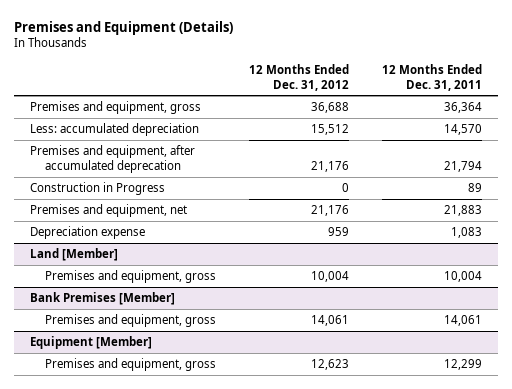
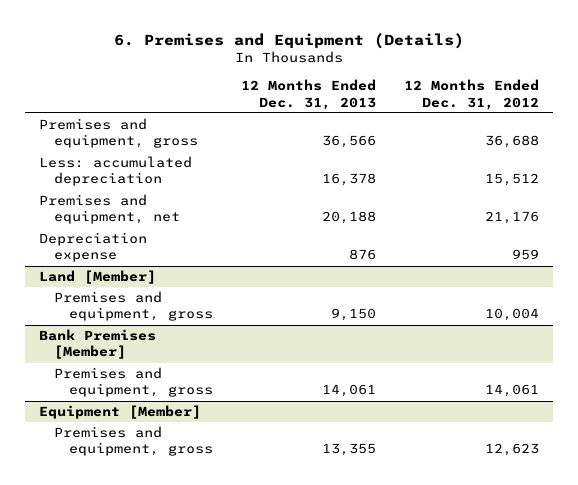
- Premises and Equipment (Details)
+ 6. Premises and Equipment (Details)
- | 12 Months Ended Dec. 31, 2012 | 12 Months Ended Dec. 31, 2011
+ | 12 Months Ended Dec. 31, 2013 | 12 Months Ended Dec. 31, 2012
- Premises and equipment, after accumulated deprecation | 21,176 | 21,794
- Construction in Progress | 0 | 89

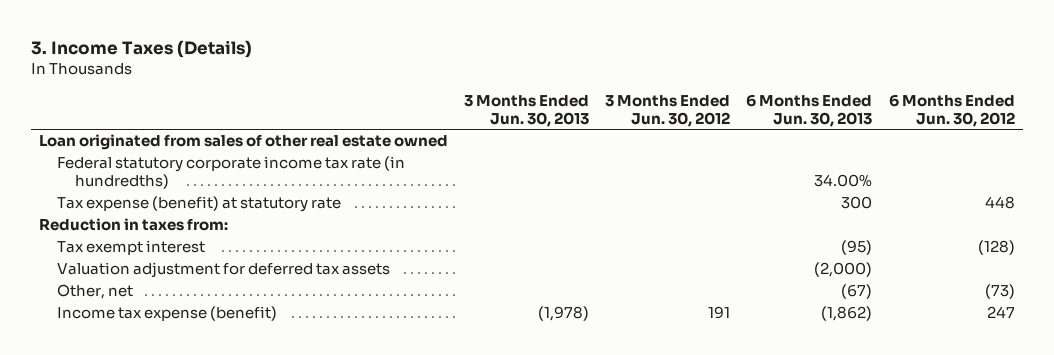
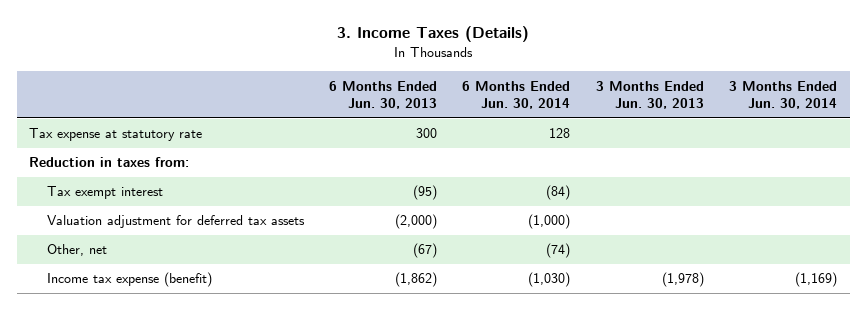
- | 3 Months Ended Jun. 30, 2013 | 3 Months Ended Jun. 30, 2012 | 6 Months Ended Jun. 30, 2013 | 6 Months Ended Jun. 30, 2012
+ | 6 Months Ended Jun. 30, 2013 | 6 Months Ended Jun. 30, 2014 | 3 Months Ended Jun. 30, 2013 | 3 Months Ended Jun. 30, 2014
- Loan originated from sales of other real estate owned
- Federal statutory corporate income tax rate (in hundredths) | | | 34.00% |
- Tax expense (benefit) at statutory rate | | | 300 | 448
+ Tax expense at statutory rate | 300 | 128 | |

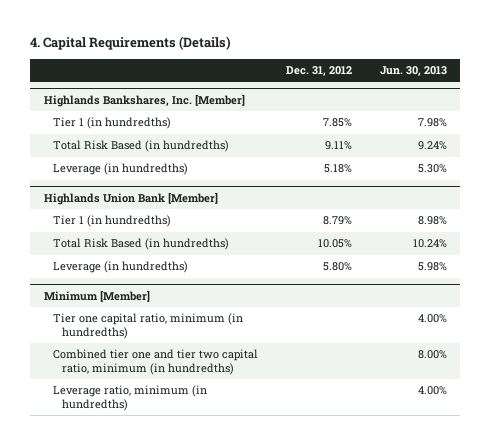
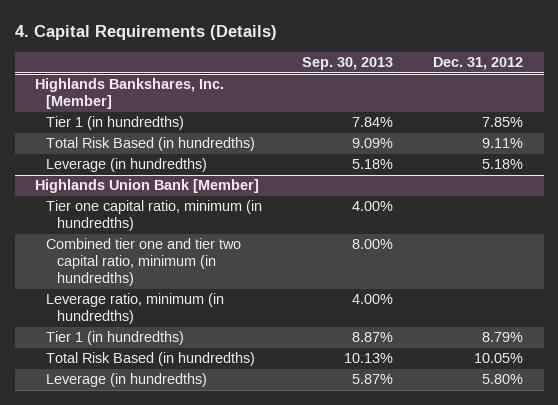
- | Dec. 31, 2012 | Jun. 30, 2013
+ | Sep. 30, 2013 | Dec. 31, 2012
- Minimum [Member]
@ Highlands Union Bank [Member]
moved down: Tier 1 (in hundredths) | 8.87% | 8.79%
moved down: Total Risk Based (in hundredths) | 10.13% | 10.05%
moved down: Leverage (in hundredths) | 5.87% | 5.80%

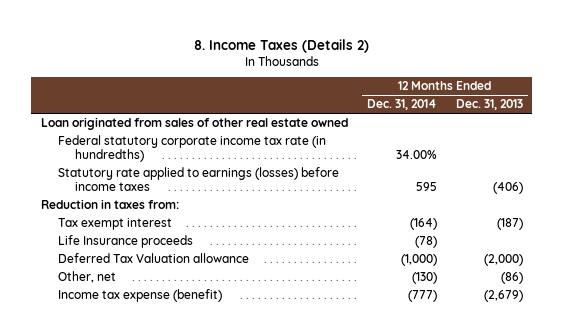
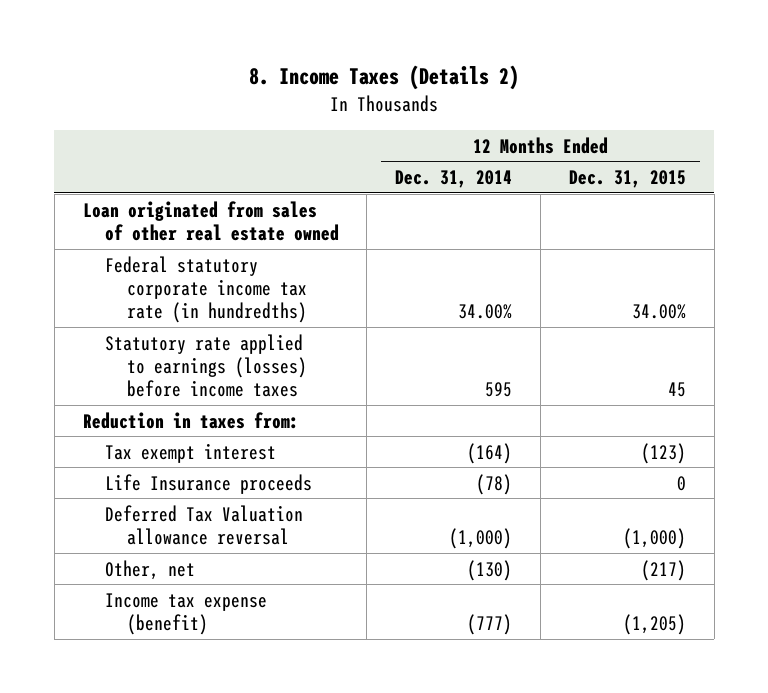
- | 12 Months Ended Dec. 31, 2014 | 12 Months Ended Dec. 31, 2013
+ | 12 Months Ended Dec. 31, 2014 | 12 Months Ended Dec. 31, 2015
- Deferred Tax Valuation allowance | (1,000) | (2,000)
+ Deferred Tax Valuation allowance reversal | (1,000) | (1,000)

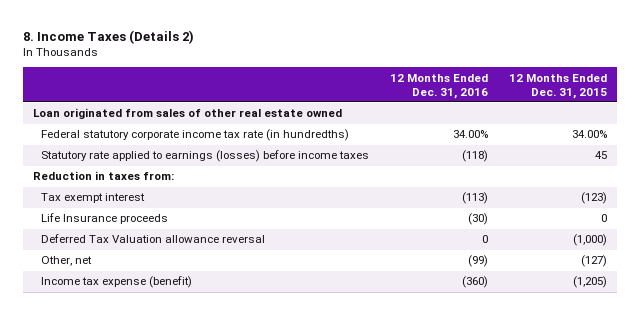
- | 12 Months Ended Dec. 31, 2014 | 12 Months Ended Dec. 31, 2015
+ | 12 Months Ended Dec. 31, 2016 | 12 Months Ended Dec. 31, 2015
- Other, net | (130) | (217)
+ Other, net | (99) | (127)

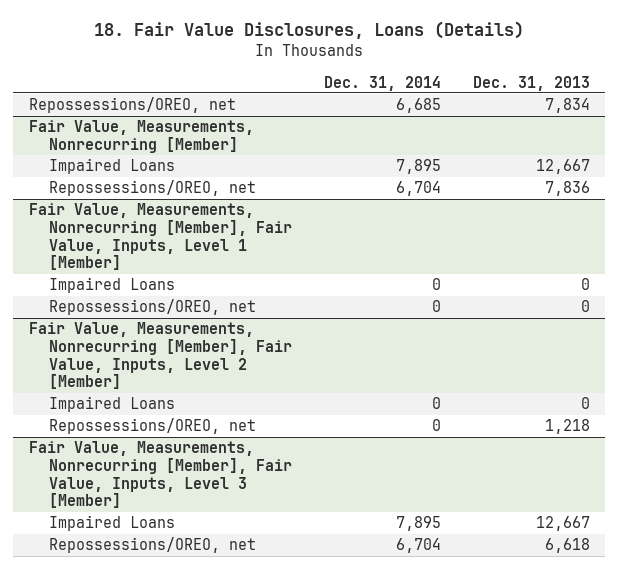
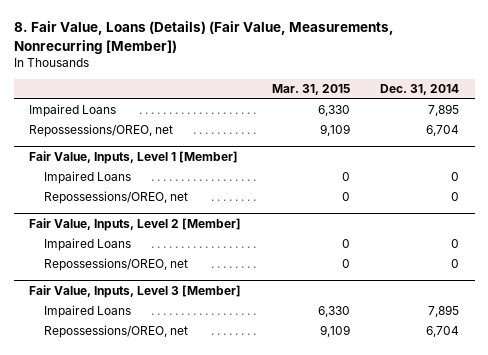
- 18. Fair Value Disclosures, Loans (Details)
+ 8. Fair Value, Loans (Details) (Fair Value, Measurements, Nonrecurring [Member])
- | Dec. 31, 2014 | Dec. 31, 2013
+ | Mar. 31, 2015 | Dec. 31, 2014
- Repossessions/OREO, net | 6,685 | 7,834
- Fair Value, Measurements, Nonrecurring [Member]
- Fair Value, Measurements, Nonrecurring [Member], Fair Value, Inputs, Level 1 [Member]
+ Fair Value, Inputs, Level 1 [Member]
- Fair Value, Measurements, Nonrecurring [Member], Fair Value, Inputs, Level 2 [Member]
+ Fair Value, Inputs, Level 2 [Member]
- Fair Value, Measurements, Nonrecurring [Member], Fair Value, Inputs, Level 3 [Member]
+ Fair Value, Inputs, Level 3 [Member]

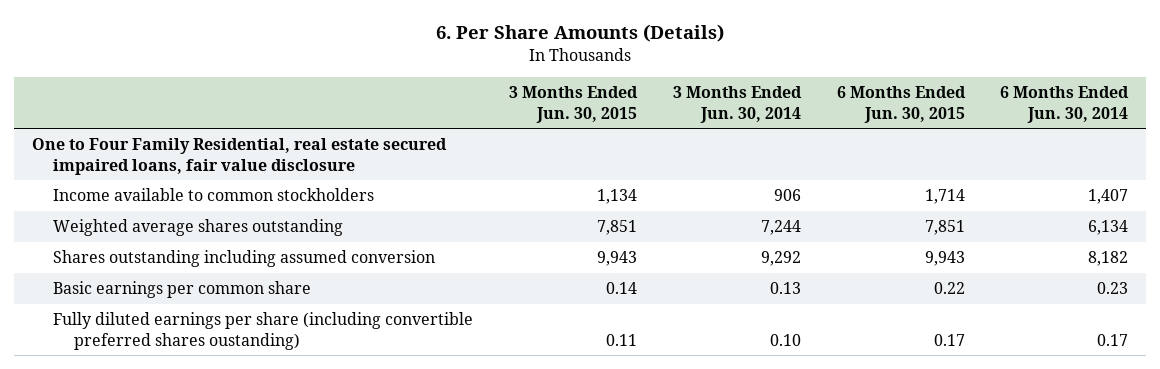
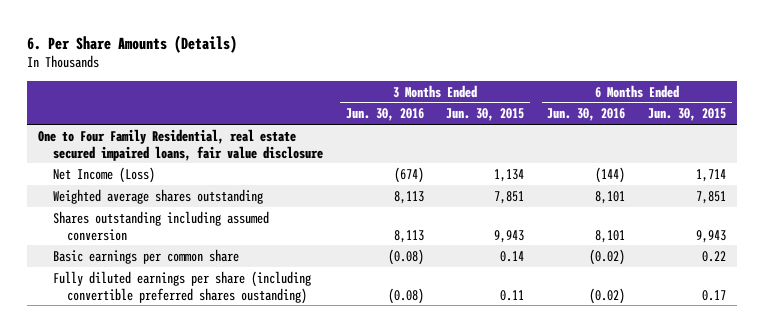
- | 3 Months Ended Jun. 30, 2015 | 3 Months Ended Jun. 30, 2014 | 6 Months Ended Jun. 30, 2015 | 6 Months Ended Jun. 30, 2014
+ | 3 Months Ended Jun. 30, 2016 | 3 Months Ended Jun. 30, 2015 | 6 Months Ended Jun. 30, 2016 | 6 Months Ended Jun. 30, 2015
- Income available to common stockholders | 1,134 | 906 | 1,714 | 1,407
+ Net Income (Loss) | (674) | 1,134 | (144) | 1,714

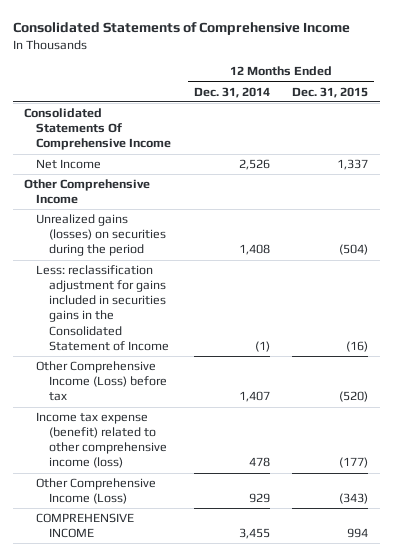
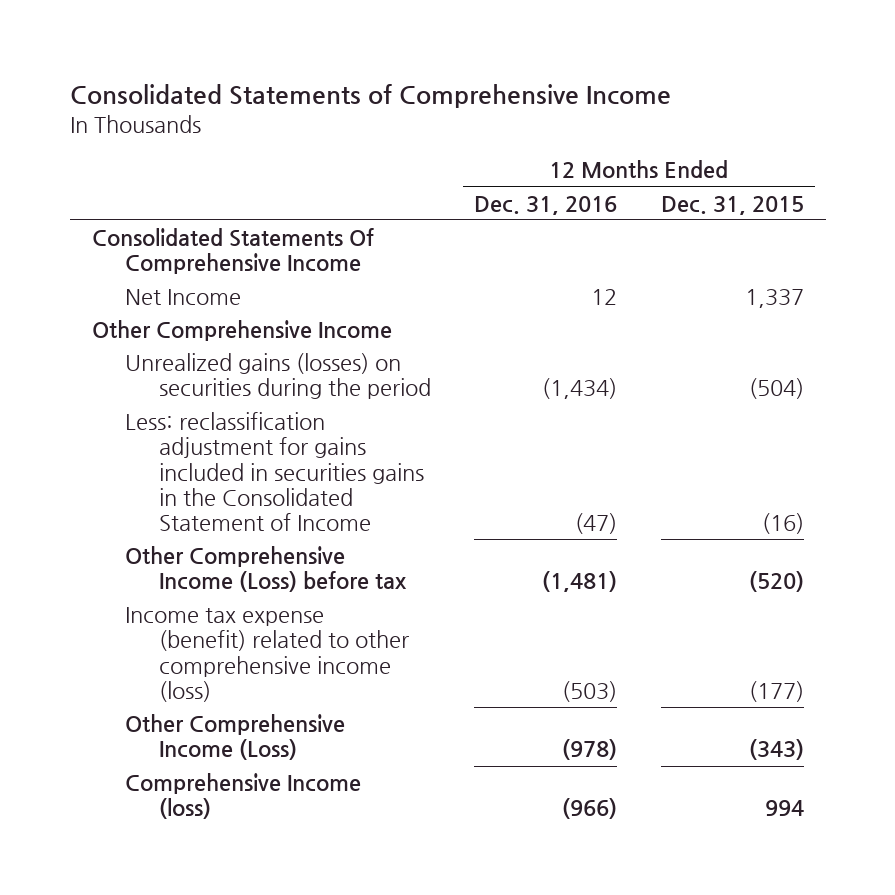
- | 12 Months Ended Dec. 31, 2014 | 12 Months Ended Dec. 31, 2015
+ | 12 Months Ended Dec. 31, 2016 | 12 Months Ended Dec. 31, 2015
- COMPREHENSIVE INCOME | 3,455 | 994
+ Comprehensive Income (loss) | (966) | 994

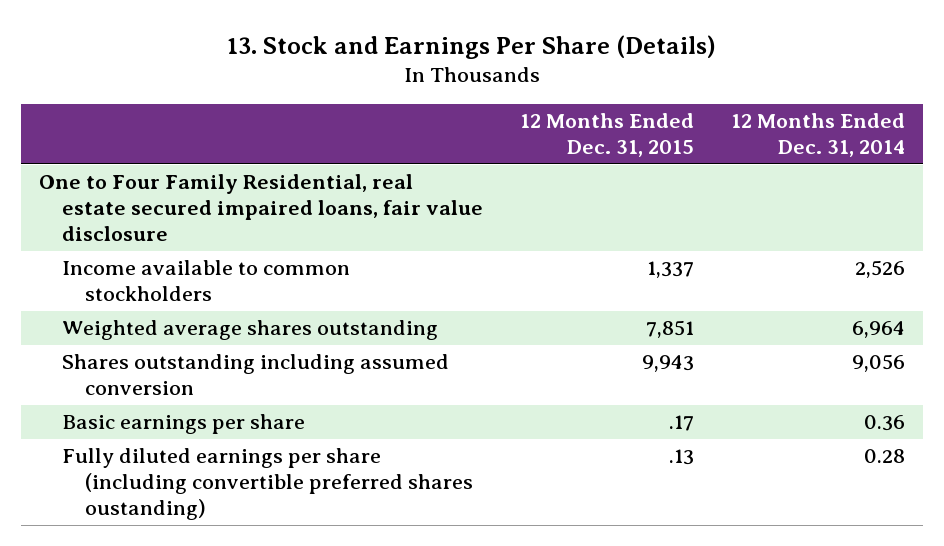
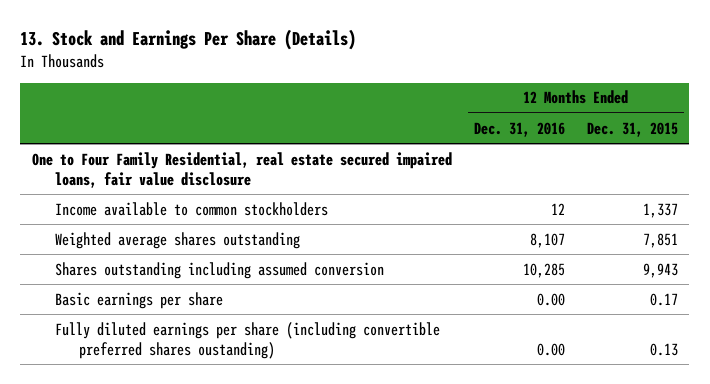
- | 12 Months Ended Dec. 31, 2015 | 12 Months Ended Dec. 31, 2014
+ | 12 Months Ended Dec. 31, 2016 | 12 Months Ended Dec. 31, 2015
- Basic earnings per share | .17 | 0.36
- Fully diluted earnings per share (including convertible preferred shares oustanding) | .13 | 0.28
+ Basic earnings per share | 0.00 | 0.17
+ Fully diluted earnings per share (including convertible preferred shares oustanding) | 0.00 | 0.13

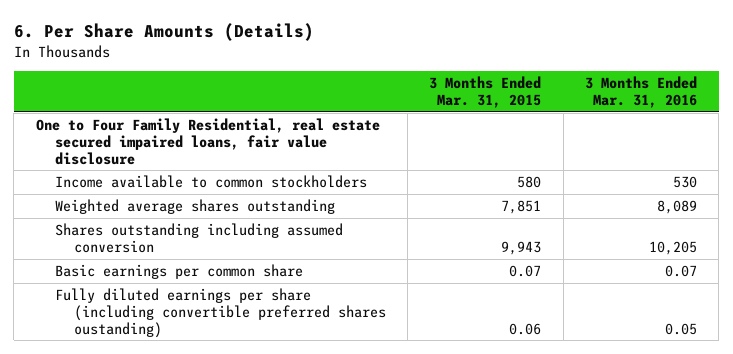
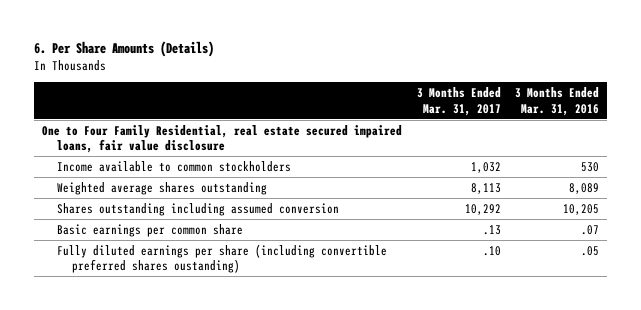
- | 3 Months Ended Mar. 31, 2015 | 3 Months Ended Mar. 31, 2016
+ | 3 Months Ended Mar. 31, 2017 | 3 Months Ended Mar. 31, 2016
- Basic earnings per common share | 0.07 | 0.07
- Fully diluted earnings per share (including convertible preferred shares oustanding) | 0.06 | 0.05
+ Basic earnings per common share | .13 | .07
+ Fully diluted earnings per share (including convertible preferred shares oustanding) | .10 | .05

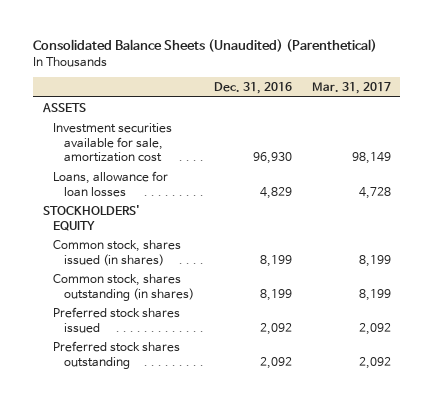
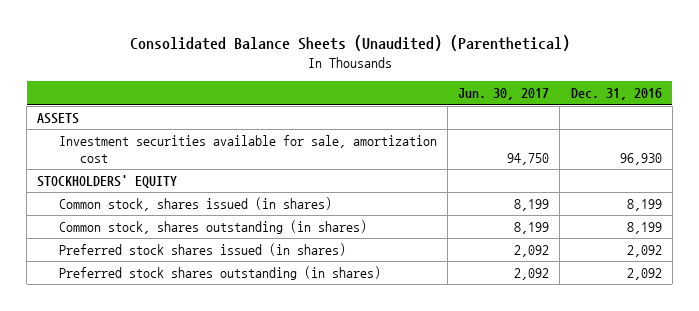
- | Dec. 31, 2016 | Mar. 31, 2017
+ | Jun. 30, 2017 | Dec. 31, 2016
- Loans, allowance for loan losses | 4,829 | 4,728
- Preferred stock shares issued | 2,092 | 2,092
- Preferred stock shares outstanding | 2,092 | 2,092
+ Preferred stock shares issued (in shares) | 2,092 | 2,092
+ Preferred stock shares outstanding (in shares) | 2,092 | 2,092

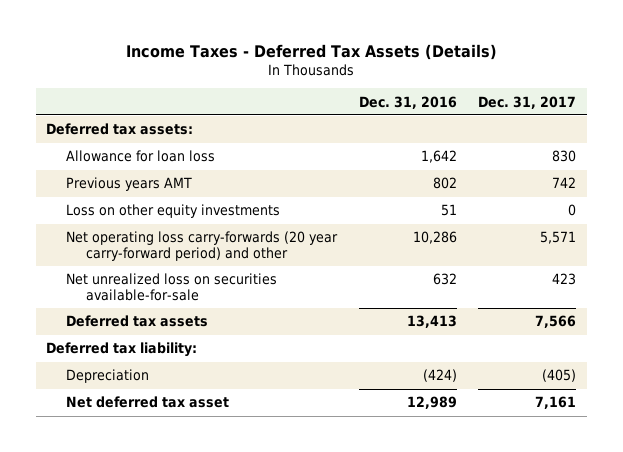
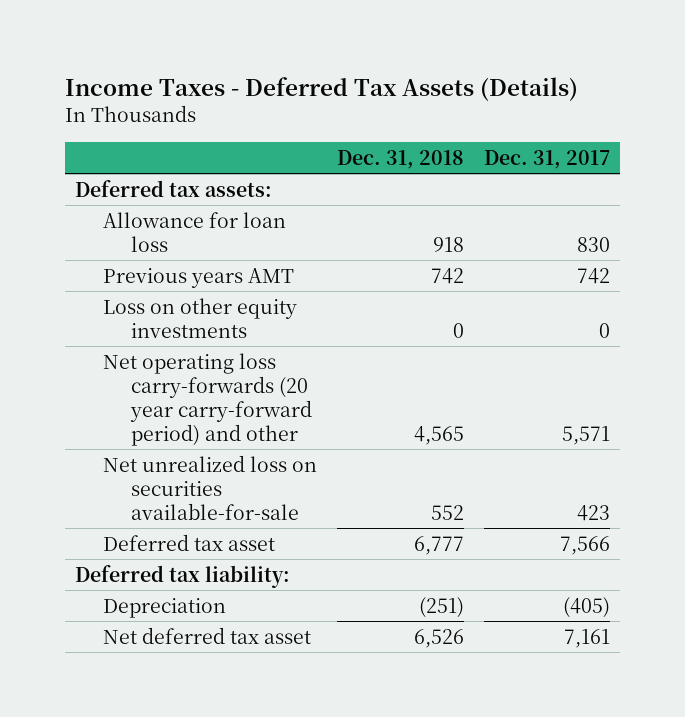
- | Dec. 31, 2016 | Dec. 31, 2017
+ | Dec. 31, 2018 | Dec. 31, 2017
- Deferred tax assets | 13,413 | 7,566
+ Deferred tax asset | 6,777 | 7,566

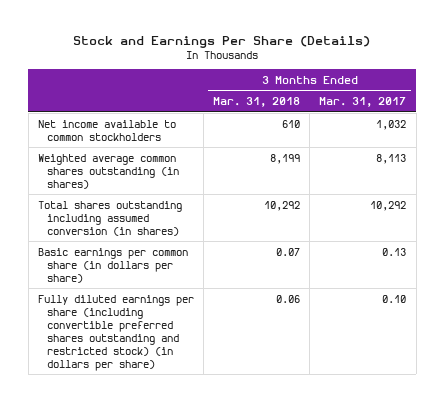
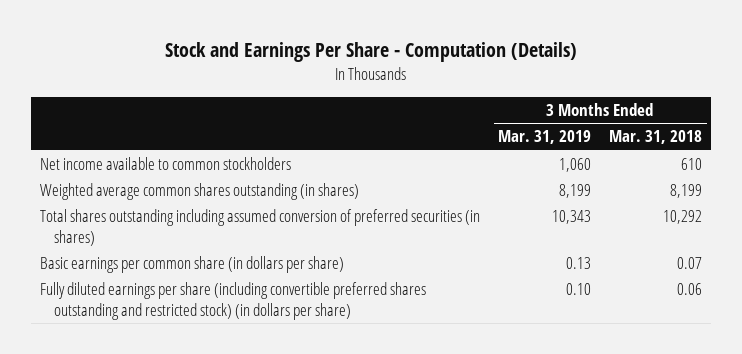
- Stock and Earnings Per Share (Details)
+ Stock and Earnings Per Share - Computation (Details)
- | 3 Months Ended Mar. 31, 2018 | 3 Months Ended Mar. 31, 2017
+ | 3 Months Ended Mar. 31, 2019 | 3 Months Ended Mar. 31, 2018
- Total shares outstanding including assumed conversion (in shares) | 10,292 | 10,292
+ Total shares outstanding including assumed conversion of preferred securities (in shares) | 10,343 | 10,292

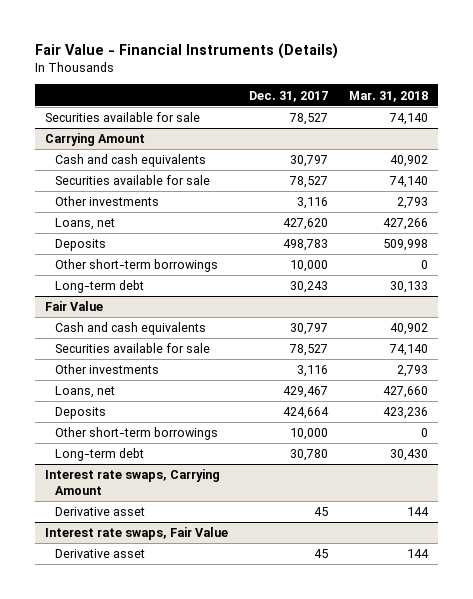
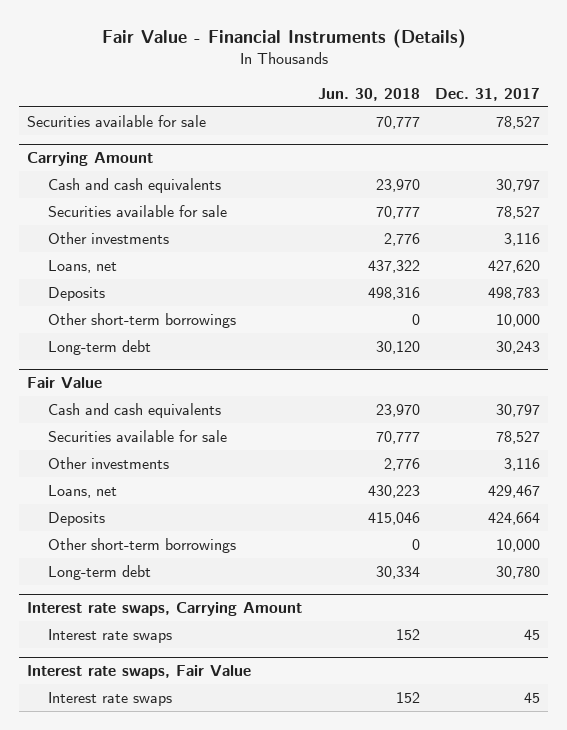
- | Dec. 31, 2017 | Mar. 31, 2018
+ | Jun. 30, 2018 | Dec. 31, 2017
@ Interest rate swaps, Carrying Amount
- Derivative asset | 45 | 144
+ Interest rate swaps | 152 | 45
@ Interest rate swaps, Fair Value
- Derivative asset | 45 | 144
+ Interest rate swaps | 152 | 45

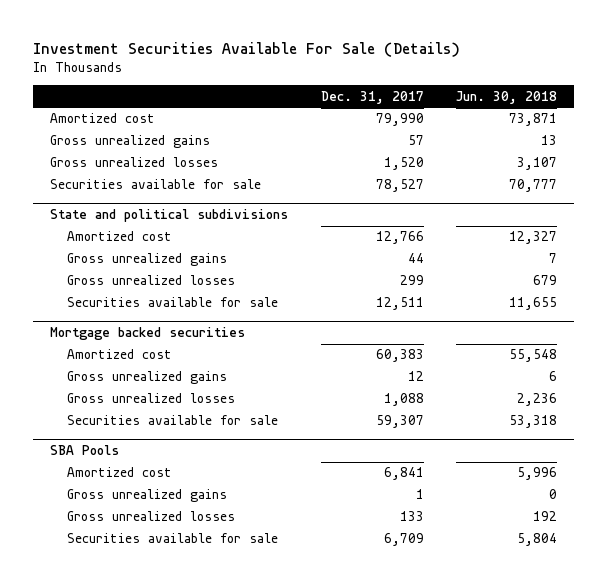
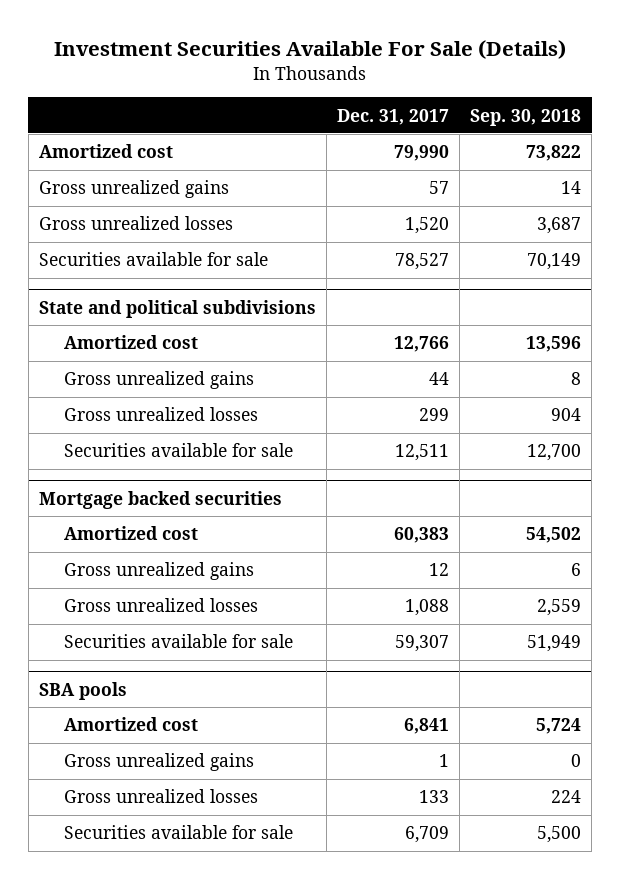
- | Dec. 31, 2017 | Jun. 30, 2018
+ | Dec. 31, 2017 | Sep. 30, 2018
- SBA Pools
+ SBA pools

